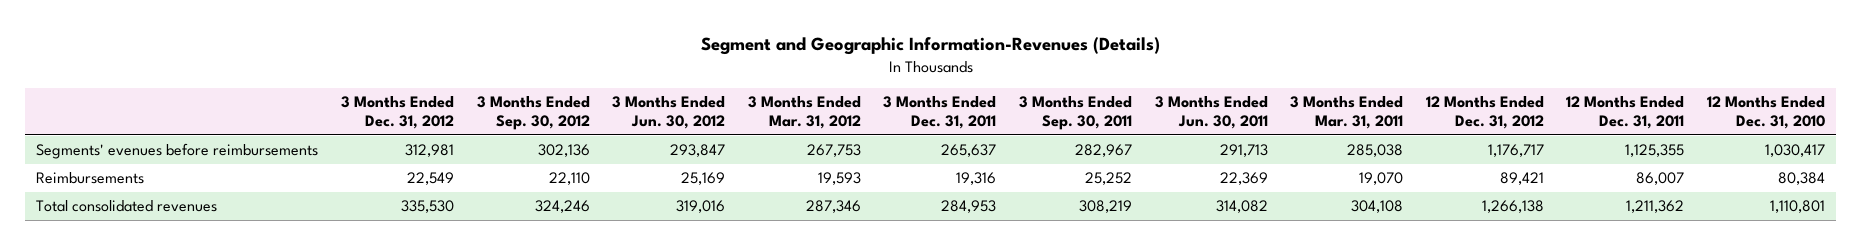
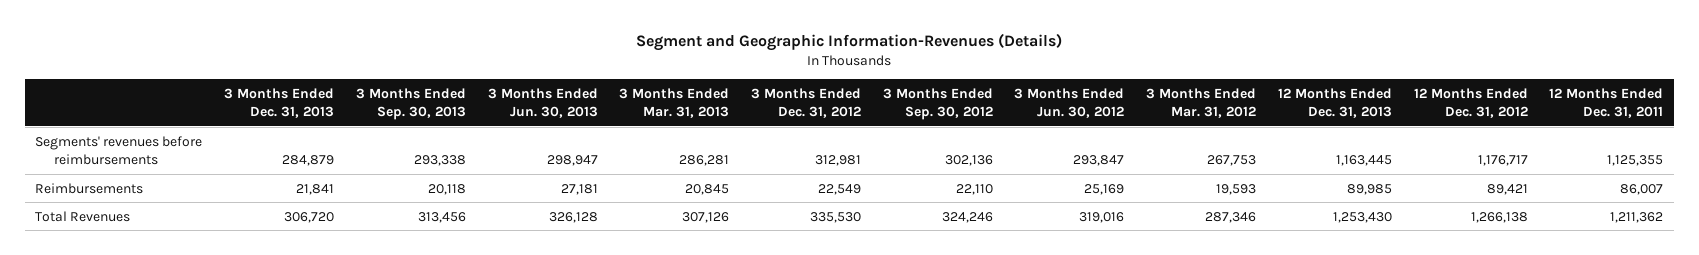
- | 3 Months Ended Dec. 31, 2012 | 3 Months Ended Sep. 30, 2012 | 3 Months Ended Jun. 30, 2012 | 3 Months Ended Mar. 31, 2012 | 3 Months Ended Dec. 31, 2011 | 3 Months Ended Sep. 30, 2011 | 3 Months Ended Jun. 30, 2011 | 3 Months Ended Mar. 31, 2011 | 12 Months Ended Dec. 31, 2012 | 12 Months Ended Dec. 31, 2011 | 12 Months Ended Dec. 31, 2010
+ | 3 Months Ended Dec. 31, 2013 | 3 Months Ended Sep. 30, 2013 | 3 Months Ended Jun. 30, 2013 | 3 Months Ended Mar. 31, 2013 | 3 Months Ended Dec. 31, 2012 | 3 Months Ended Sep. 30, 2012 | 3 Months Ended Jun. 30, 2012 | 3 Months Ended Mar. 31, 2012 | 12 Months Ended Dec. 31, 2013 | 12 Months Ended Dec. 31, 2012 | 12 Months Ended Dec. 31, 2011
- Segments' evenues before reimbursements | 312,981 | 302,136 | 293,847 | 267,753 | 265,637 | 282,967 | 291,713 | 285,038 | 1,176,717 | 1,125,355 | 1,030,417
+ Segments' revenues before reimbursements | 284,879 | 293,338 | 298,947 | 286,281 | 312,981 | 302,136 | 293,847 | 267,753 | 1,163,445 | 1,176,717 | 1,125,355
- Total consolidated revenues | 335,530 | 324,246 | 319,016 | 287,346 | 284,953 | 308,219 | 314,082 | 304,108 | 1,266,138 | 1,211,362 | 1,110,801
+ Total Revenues | 306,720 | 313,456 | 326,128 | 307,126 | 335,530 | 324,246 | 319,016 | 287,346 | 1,253,430 | 1,266,138 | 1,211,362

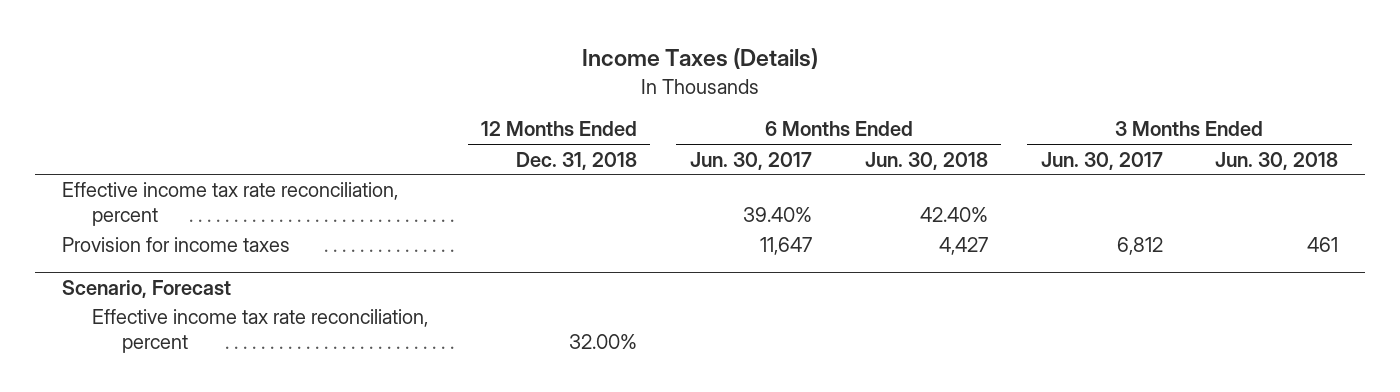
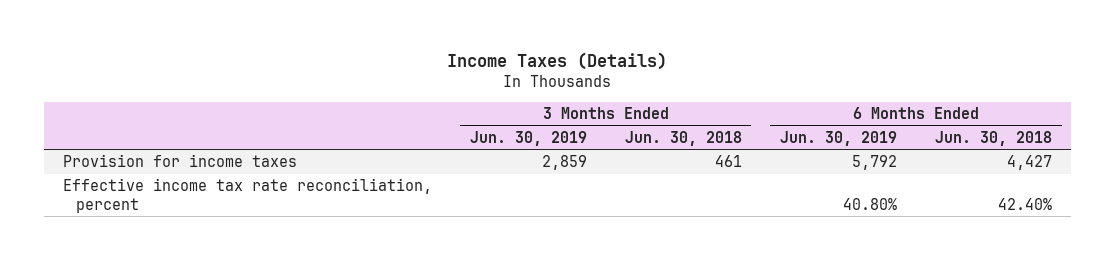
- | 12 Months Ended Dec. 31, 2018 | 6 Months Ended Jun. 30, 2017 | 6 Months Ended Jun. 30, 2018 | 3 Months Ended Jun. 30, 2017 | 3 Months Ended Jun. 30, 2018
+ | 3 Months Ended Jun. 30, 2019 | 3 Months Ended Jun. 30, 2018 | 6 Months Ended Jun. 30, 2019 | 6 Months Ended Jun. 30, 2018
- Scenario, Forecast
- Effective income tax rate reconciliation, percent | 32.00% | | | |
moved down: Effective income tax rate reconciliation, percent | | | 40.80% | 42.40%

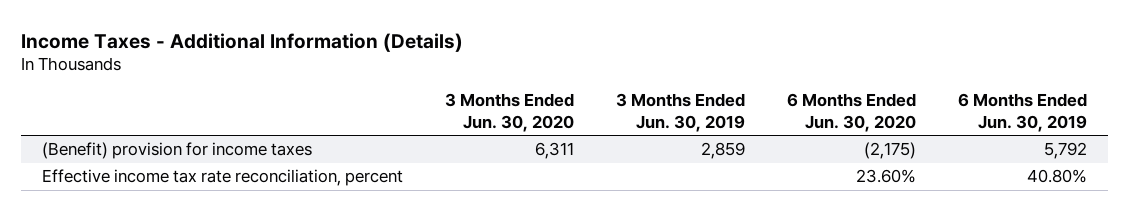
- Income Taxes (Details)
+ Income Taxes - Additional Information (Details)
- | 3 Months Ended Jun. 30, 2019 | 3 Months Ended Jun. 30, 2018 | 6 Months Ended Jun. 30, 2019 | 6 Months Ended Jun. 30, 2018
+ | 3 Months Ended Jun. 30, 2020 | 3 Months Ended Jun. 30, 2019 | 6 Months Ended Jun. 30, 2020 | 6 Months Ended Jun. 30, 2019
- Provision for income taxes | 2,859 | 461 | 5,792 | 4,427
+ (Benefit) provision for income taxes | 6,311 | 2,859 | (2,175) | 5,792

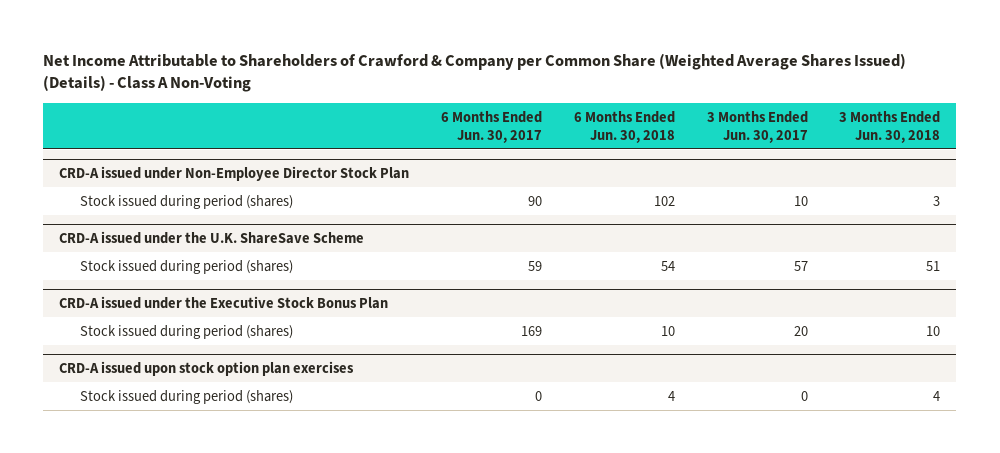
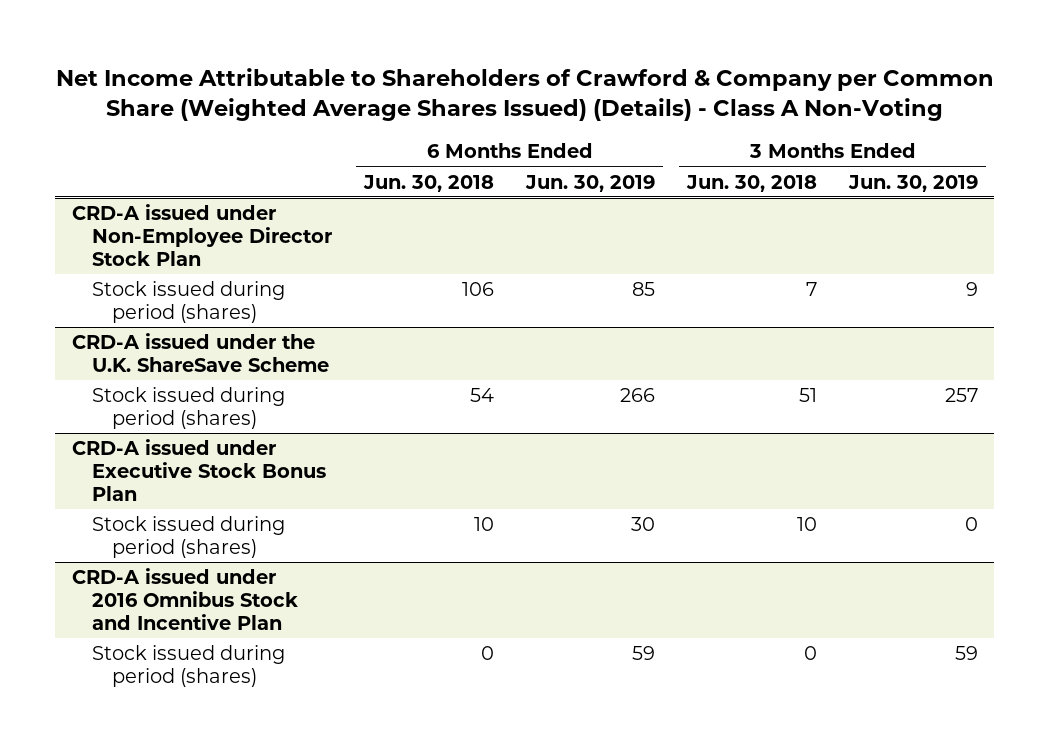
- | 6 Months Ended Jun. 30, 2017 | 6 Months Ended Jun. 30, 2018 | 3 Months Ended Jun. 30, 2017 | 3 Months Ended Jun. 30, 2018
+ | 6 Months Ended Jun. 30, 2018 | 6 Months Ended Jun. 30, 2019 | 3 Months Ended Jun. 30, 2018 | 3 Months Ended Jun. 30, 2019
@ CRD-A issued under Non-Employee Director Stock Plan
- Stock issued during period (shares) | 90 | 102 | 10 | 3
+ Stock issued during period (shares) | 106 | 85 | 7 | 9
- CRD-A issued under the Executive Stock Bonus Plan
+ CRD-A issued under Executive Stock Bonus Plan
- CRD-A issued upon stock option plan exercises
- Stock issued during period (shares) | 0 | 4 | 0 | 4
+ CRD-A issued under 2016 Omnibus Stock and Incentive Plan
+ Stock issued during period (shares) | 0 | 59 | 0 | 59

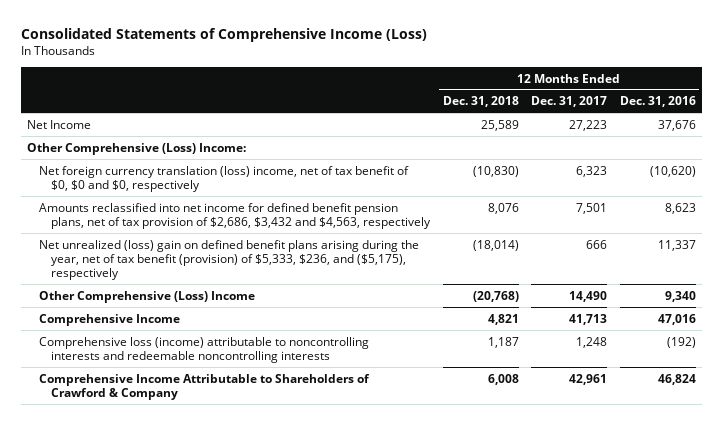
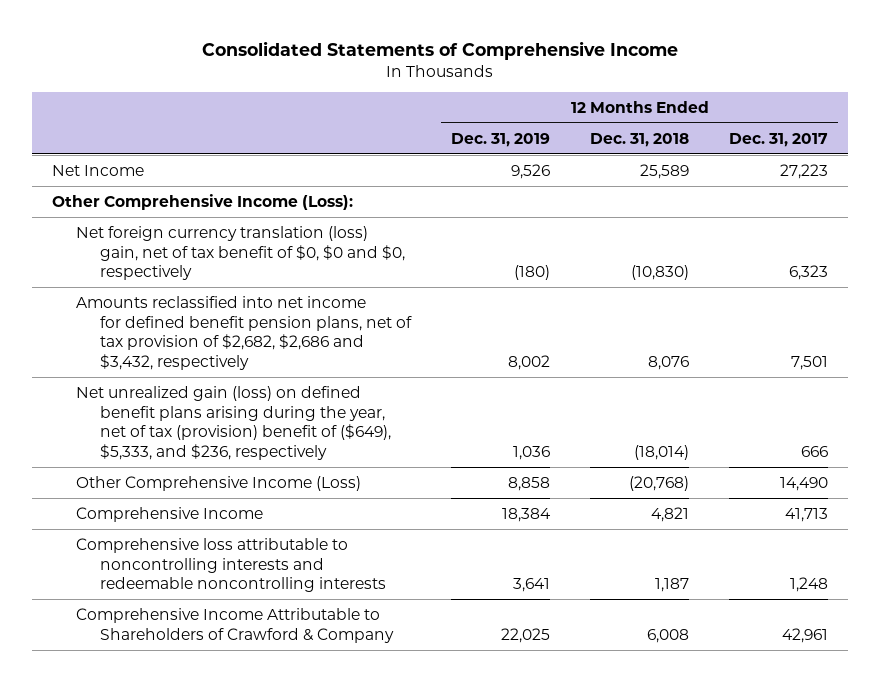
- Consolidated Statements of Comprehensive Income (Loss)
+ Consolidated Statements of Comprehensive Income
- | 12 Months Ended Dec. 31, 2018 | 12 Months Ended Dec. 31, 2017 | 12 Months Ended Dec. 31, 2016
+ | 12 Months Ended Dec. 31, 2019 | 12 Months Ended Dec. 31, 2018 | 12 Months Ended Dec. 31, 2017
- Other Comprehensive (Loss) Income:
- Net foreign currency translation (loss) income, net of tax benefit of $0, $0 and $0, respectively | (10,830) | 6,323 | (10,620)
- Amounts reclassified into net income for defined benefit pension plans, net of tax provision of $2,686, $3,432 and $4,563, respectively | 8,076 | 7,501 | 8,623
- Net unrealized (loss) gain on defined benefit plans arising during the year, net of tax benefit (provision) of $5,333, $236, and ($5,175), respectively | (18,014) | 666 | 11,337
- Other Comprehensive (Loss) Income | (20,768) | 14,490 | 9,340
+ Other Comprehensive Income (Loss):
+ Net foreign currency translation (loss) gain, net of tax benefit of $0, $0 and $0, respectively | (180) | (10,830) | 6,323
+ Amounts reclassified into net income for defined benefit pension plans, net of tax provision of $2,682, $2,686 and $3,432, respectively | 8,002 | 8,076 | 7,501
+ Net unrealized gain (loss) on defined benefit plans arising during the year, net of tax (provision) benefit of ($649), $5,333, and $236, respectively | 1,036 | (18,014) | 666
+ Other Comprehensive Income (Loss) | 8,858 | (20,768) | 14,490
- Comprehensive loss (income) attributable to noncontrolling interests and redeemable noncontrolling interests | 1,187 | 1,248 | (192)
+ Comprehensive loss attributable to noncontrolling interests and redeemable noncontrolling interests | 3,641 | 1,187 | 1,248

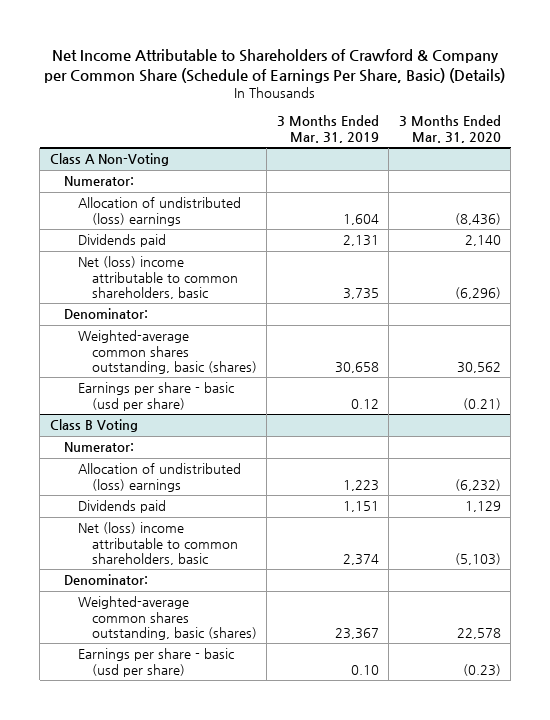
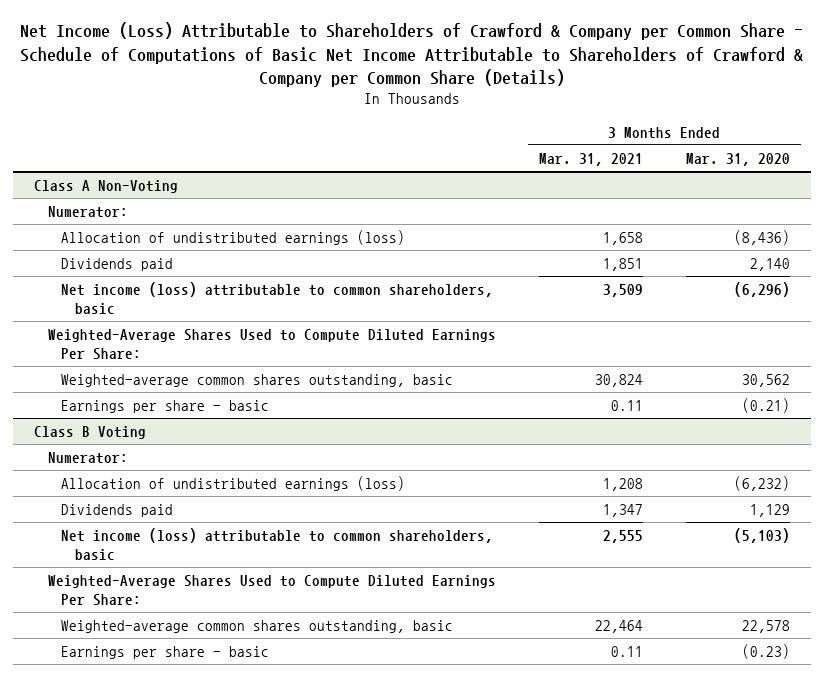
- Net Income Attributable to Shareholders of Crawford & Company per Common Share (Schedule of Earnings Per Share, Basic) (Details)
+ Net Income (Loss) Attributable to Shareholders of Crawford & Company per Common Share - Schedule of Computations of Basic Net Income Attributable to Shareholders of Crawford & Company per Common Share (Details)
- | 3 Months Ended Mar. 31, 2019 | 3 Months Ended Mar. 31, 2020
+ | 3 Months Ended Mar. 31, 2021 | 3 Months Ended Mar. 31, 2020
@ Class A Non-Voting
- Allocation of undistributed (loss) earnings | 1,604 | (8,436)
+ Allocation of undistributed earnings (loss) | 1,658 | (8,436)
- Net (loss) income attributable to common shareholders, basic | 3,735 | (6,296)
- Denominator:
- Weighted-average common shares outstanding, basic (shares) | 30,658 | 30,562
- Earnings per share - basic (usd per share) | 0.12 | (0.21)
+ Net income (loss) attributable to common shareholders, basic | 3,509 | (6,296)
+ Weighted-Average Shares Used to Compute Diluted Earnings Per Share:
+ Weighted-average common shares outstanding, basic | 30,824 | 30,562
+ Earnings per share - basic | 0.11 | (0.21)
@ Class B Voting
- Allocation of undistributed (loss) earnings | 1,223 | (6,232)
+ Allocation of undistributed earnings (loss) | 1,208 | (6,232)
- Net (loss) income attributable to common shareholders, basic | 2,374 | (5,103)
- Denominator:
- Weighted-average common shares outstanding, basic (shares) | 23,367 | 22,578
- Earnings per share - basic (usd per share) | 0.10 | (0.23)
+ Net income (loss) attributable to common shareholders, basic | 2,555 | (5,103)
+ Weighted-Average Shares Used to Compute Diluted Earnings Per Share:
+ Weighted-average common shares outstanding, basic | 22,464 | 22,578
+ Earnings per share - basic | 0.11 | (0.23)

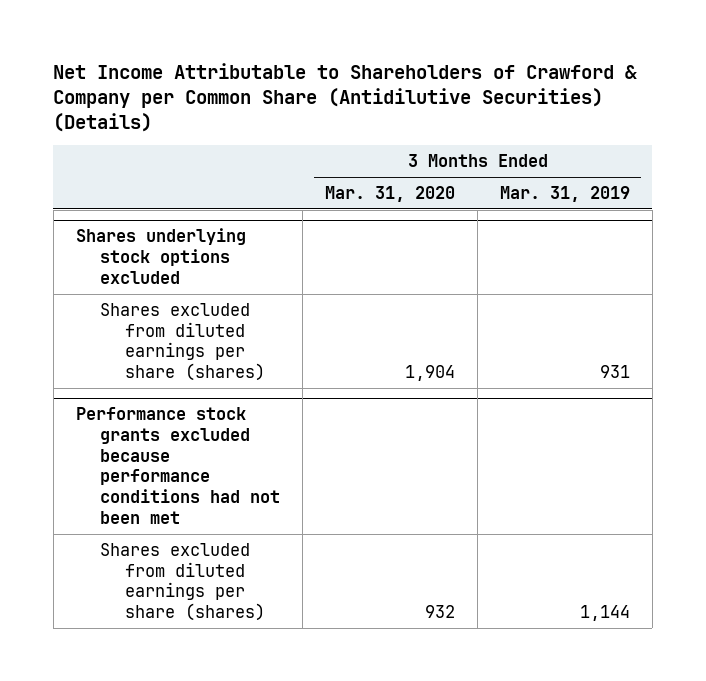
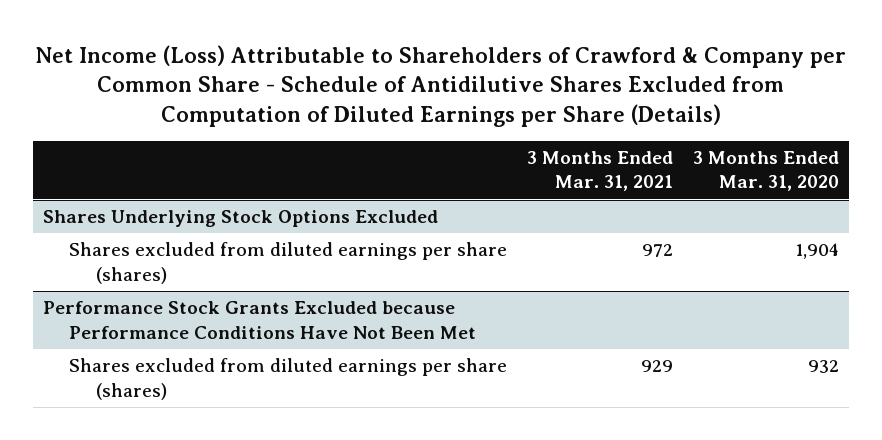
- Net Income Attributable to Shareholders of Crawford & Company per Common Share (Antidilutive Securities) (Details)
+ Net Income (Loss) Attributable to Shareholders of Crawford & Company per Common Share - Schedule of Antidilutive Shares Excluded from Computation of Diluted Earnings per Share (Details)
- | 3 Months Ended Mar. 31, 2020 | 3 Months Ended Mar. 31, 2019
+ | 3 Months Ended Mar. 31, 2021 | 3 Months Ended Mar. 31, 2020
- Shares underlying stock options excluded
+ Shares Underlying Stock Options Excluded
- Performance stock grants excluded because performance conditions had not been met
+ Performance Stock Grants Excluded because Performance Conditions Have Not Been Met

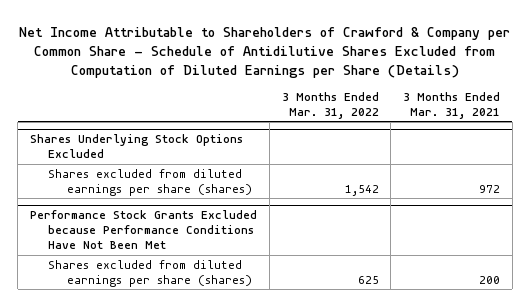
- Net Income (Loss) Attributable to Shareholders of Crawford & Company per Common Share - Schedule of Antidilutive Shares Excluded from Computation of Diluted Earnings per Share (Details)
+ Net Income Attributable to Shareholders of Crawford & Company per Common Share - Schedule of Antidilutive Shares Excluded from Computation of Diluted Earnings per Share (Details)
- | 3 Months Ended Mar. 31, 2021 | 3 Months Ended Mar. 31, 2020
+ | 3 Months Ended Mar. 31, 2022 | 3 Months Ended Mar. 31, 2021
@ Performance Stock Grants Excluded because Performance Conditions Have Not Been Met
- Shares excluded from diluted earnings per share (shares) | 929 | 932
+ Shares excluded from diluted earnings per share (shares) | 625 | 200

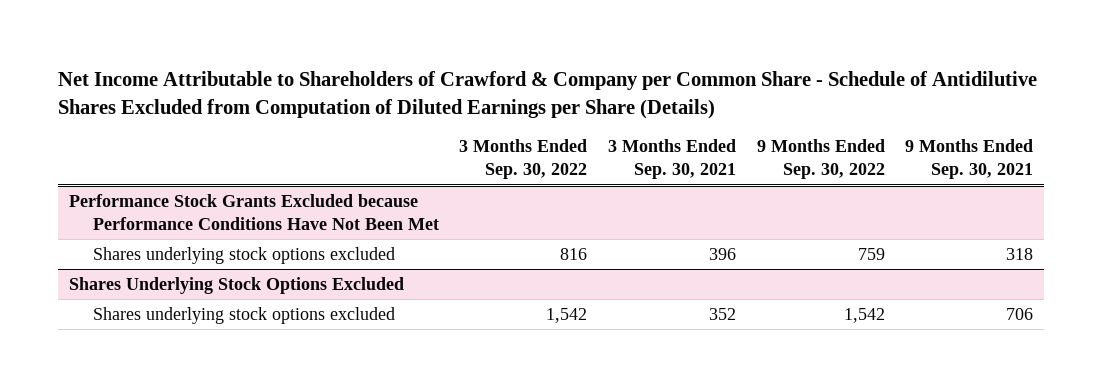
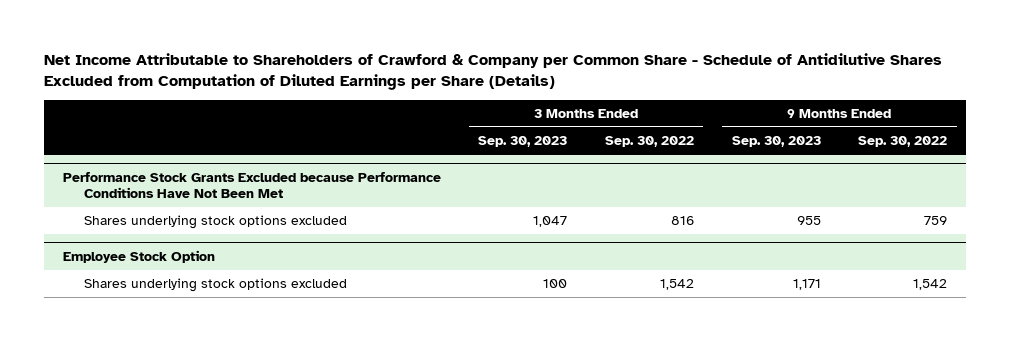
- | 3 Months Ended Sep. 30, 2022 | 3 Months Ended Sep. 30, 2021 | 9 Months Ended Sep. 30, 2022 | 9 Months Ended Sep. 30, 2021
+ | 3 Months Ended Sep. 30, 2023 | 3 Months Ended Sep. 30, 2022 | 9 Months Ended Sep. 30, 2023 | 9 Months Ended Sep. 30, 2022
- Shares Underlying Stock Options Excluded
+ Employee Stock Option

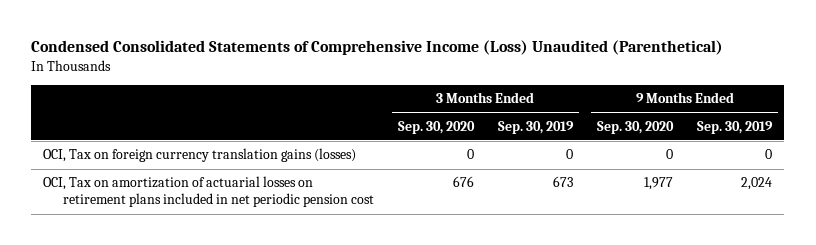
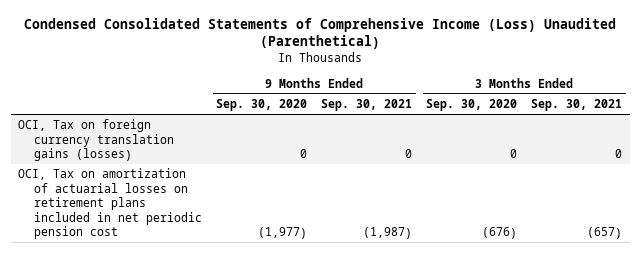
- | 3 Months Ended Sep. 30, 2020 | 3 Months Ended Sep. 30, 2019 | 9 Months Ended Sep. 30, 2020 | 9 Months Ended Sep. 30, 2019
+ | 9 Months Ended Sep. 30, 2020 | 9 Months Ended Sep. 30, 2021 | 3 Months Ended Sep. 30, 2020 | 3 Months Ended Sep. 30, 2021
- OCI, Tax on amortization of actuarial losses on retirement plans included in net periodic pension cost | 676 | 673 | 1,977 | 2,024
+ OCI, Tax on amortization of actuarial losses on retirement plans included in net periodic pension cost | (1,977) | (1,987) | (676) | (657)

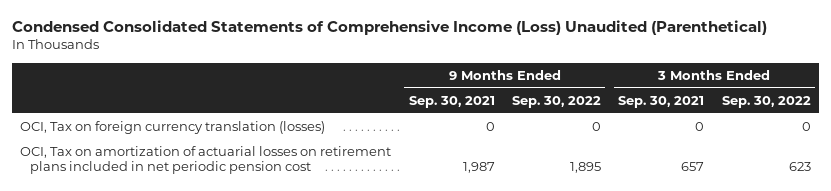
- | 9 Months Ended Sep. 30, 2020 | 9 Months Ended Sep. 30, 2021 | 3 Months Ended Sep. 30, 2020 | 3 Months Ended Sep. 30, 2021
+ | 9 Months Ended Sep. 30, 2021 | 9 Months Ended Sep. 30, 2022 | 3 Months Ended Sep. 30, 2021 | 3 Months Ended Sep. 30, 2022
- OCI, Tax on foreign currency translation gains (losses) | 0 | 0 | 0 | 0
- OCI, Tax on amortization of actuarial losses on retirement plans included in net periodic pension cost | (1,977) | (1,987) | (676) | (657)
+ OCI, Tax on foreign currency translation (losses) | 0 | 0 | 0 | 0
+ OCI, Tax on amortization of actuarial losses on retirement plans included in net periodic pension cost | 1,987 | 1,895 | 657 | 623

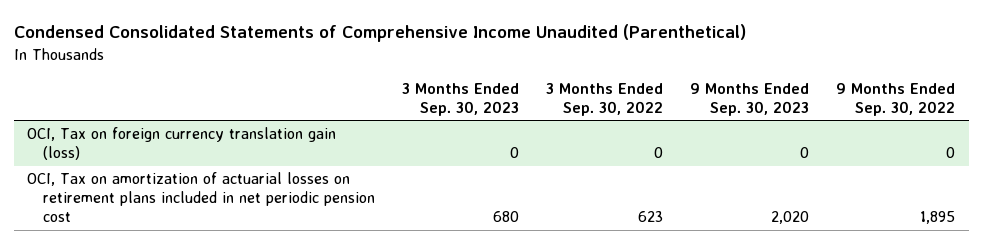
- Condensed Consolidated Statements of Comprehensive Income (Loss) Unaudited (Parenthetical)
+ Condensed Consolidated Statements of Comprehensive Income Unaudited (Parenthetical)
- | 9 Months Ended Sep. 30, 2021 | 9 Months Ended Sep. 30, 2022 | 3 Months Ended Sep. 30, 2021 | 3 Months Ended Sep. 30, 2022
+ | 3 Months Ended Sep. 30, 2023 | 3 Months Ended Sep. 30, 2022 | 9 Months Ended Sep. 30, 2023 | 9 Months Ended Sep. 30, 2022
- OCI, Tax on foreign currency translation (losses) | 0 | 0 | 0 | 0
+ OCI, Tax on foreign currency translation gain (loss) | 0 | 0 | 0 | 0

